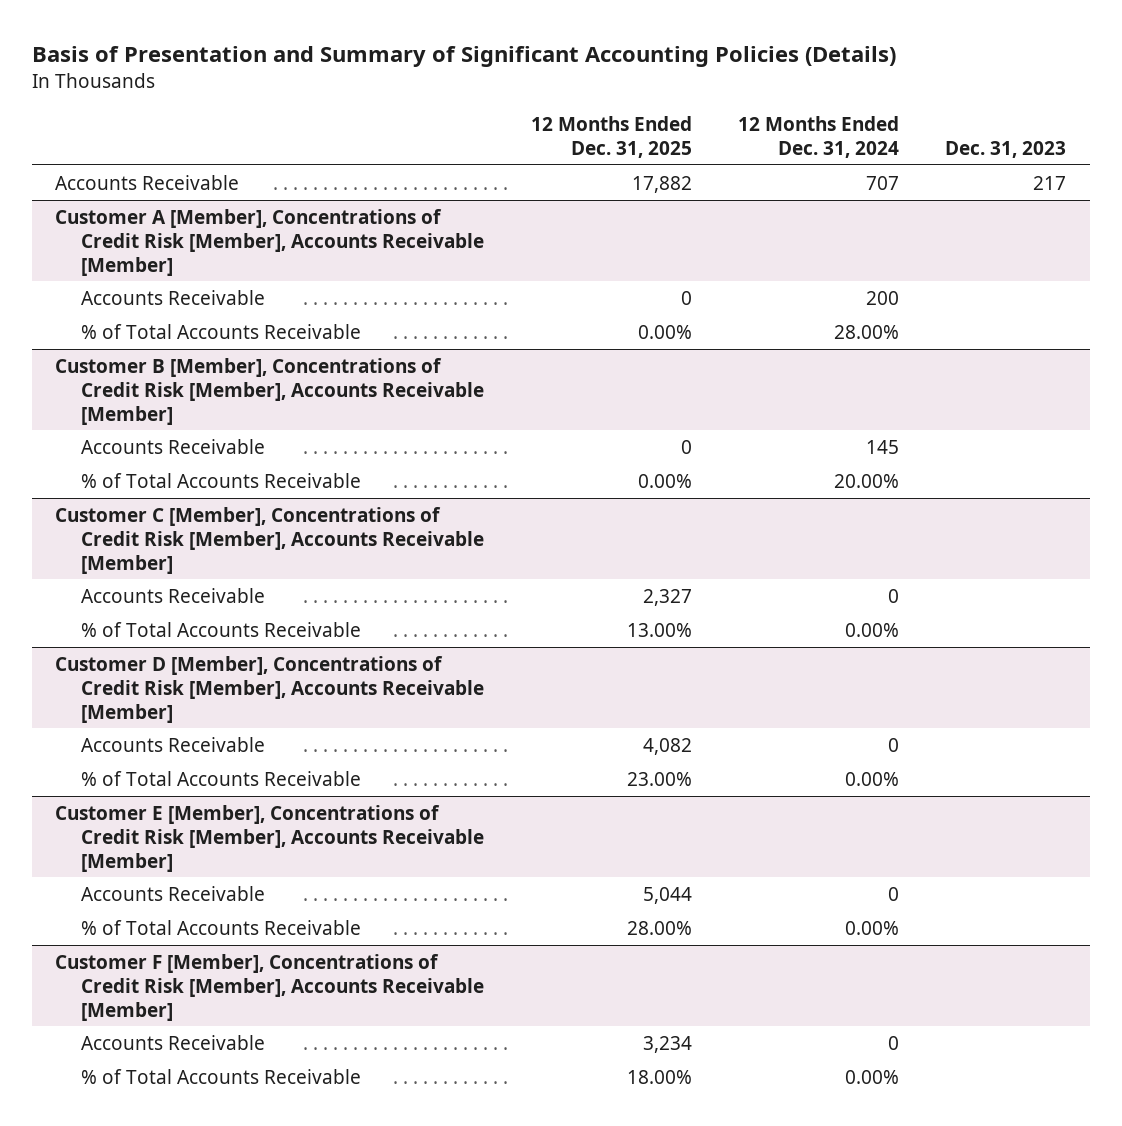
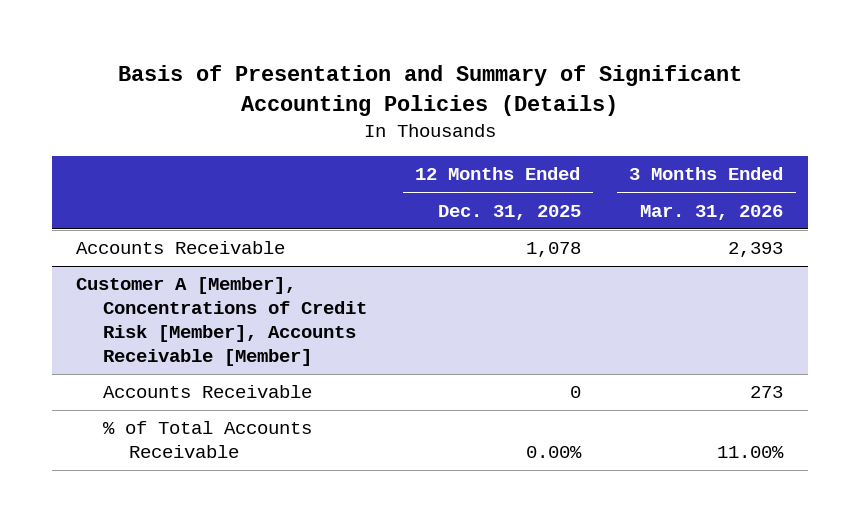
- | 12 Months Ended Dec. 31, 2025 | 12 Months Ended Dec. 31, 2024 | Dec. 31, 2023
+ | 12 Months Ended Dec. 31, 2025 | 3 Months Ended Mar. 31, 2026
- Accounts Receivable | 17,882 | 707 | 217
+ Accounts Receivable | 1,078 | 2,393
- Customer B [Member], Concentrations of Credit Risk [Member], Accounts Receivable [Member]
- Accounts Receivable | 0 | 145 |
- % of Total Accounts Receivable | 0.00% | 20.00% |
- Customer C [Member], Concentrations of Credit Risk [Member], Accounts Receivable [Member]
- Accounts Receivable | 2,327 | 0 |
- % of Total Accounts Receivable | 13.00% | 0.00% |
- Customer D [Member], Concentrations of Credit Risk [Member], Accounts Receivable [Member]
- Accounts Receivable | 4,082 | 0 |
- % of Total Accounts Receivable | 23.00% | 0.00% |
- Customer E [Member], Concentrations of Credit Risk [Member], Accounts Receivable [Member]
- Accounts Receivable | 5,044 | 0 |
- % of Total Accounts Receivable | 28.00% | 0.00% |
- Customer F [Member], Concentrations of Credit Risk [Member], Accounts Receivable [Member]
- Accounts Receivable | 3,234 | 0 |
- % of Total Accounts Receivable | 18.00% | 0.00% |

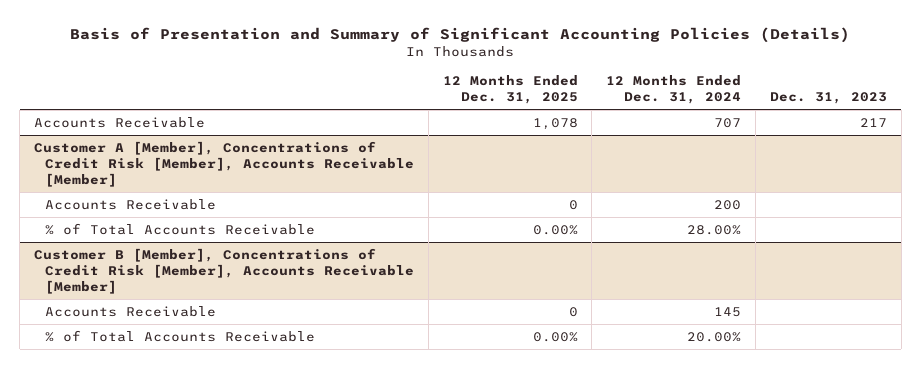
- | 12 Months Ended Dec. 31, 2025 | 3 Months Ended Mar. 31, 2026
+ | 12 Months Ended Dec. 31, 2025 | 12 Months Ended Dec. 31, 2024 | Dec. 31, 2023
+ Customer B [Member], Concentrations of Credit Risk [Member], Accounts Receivable [Member]
+ Accounts Receivable | 0 | 145 |
+ % of Total Accounts Receivable | 0.00% | 20.00% |

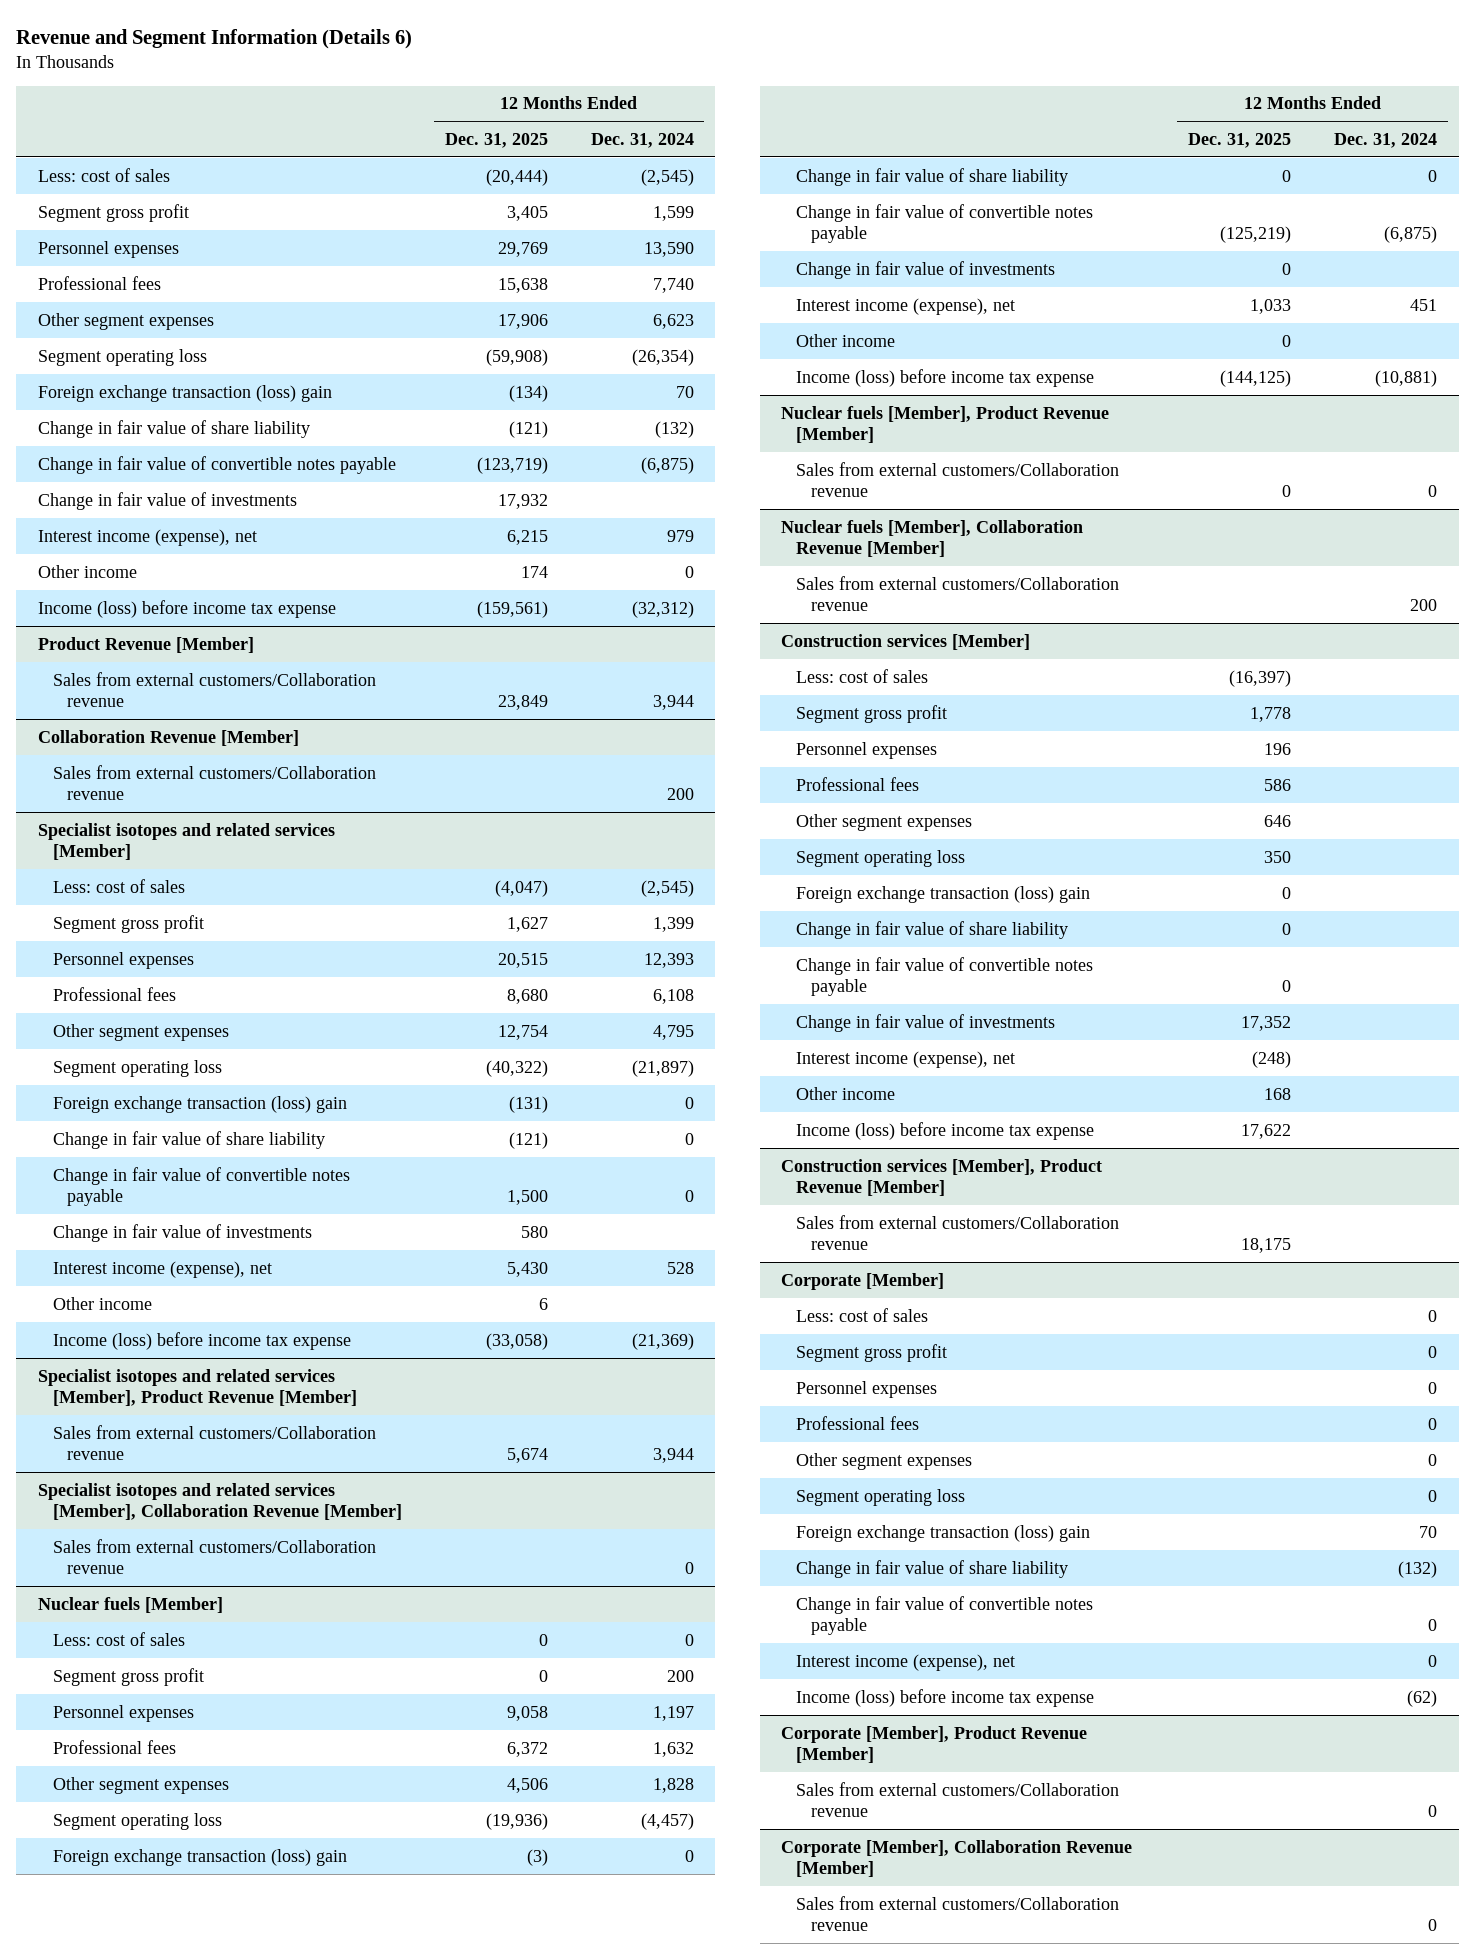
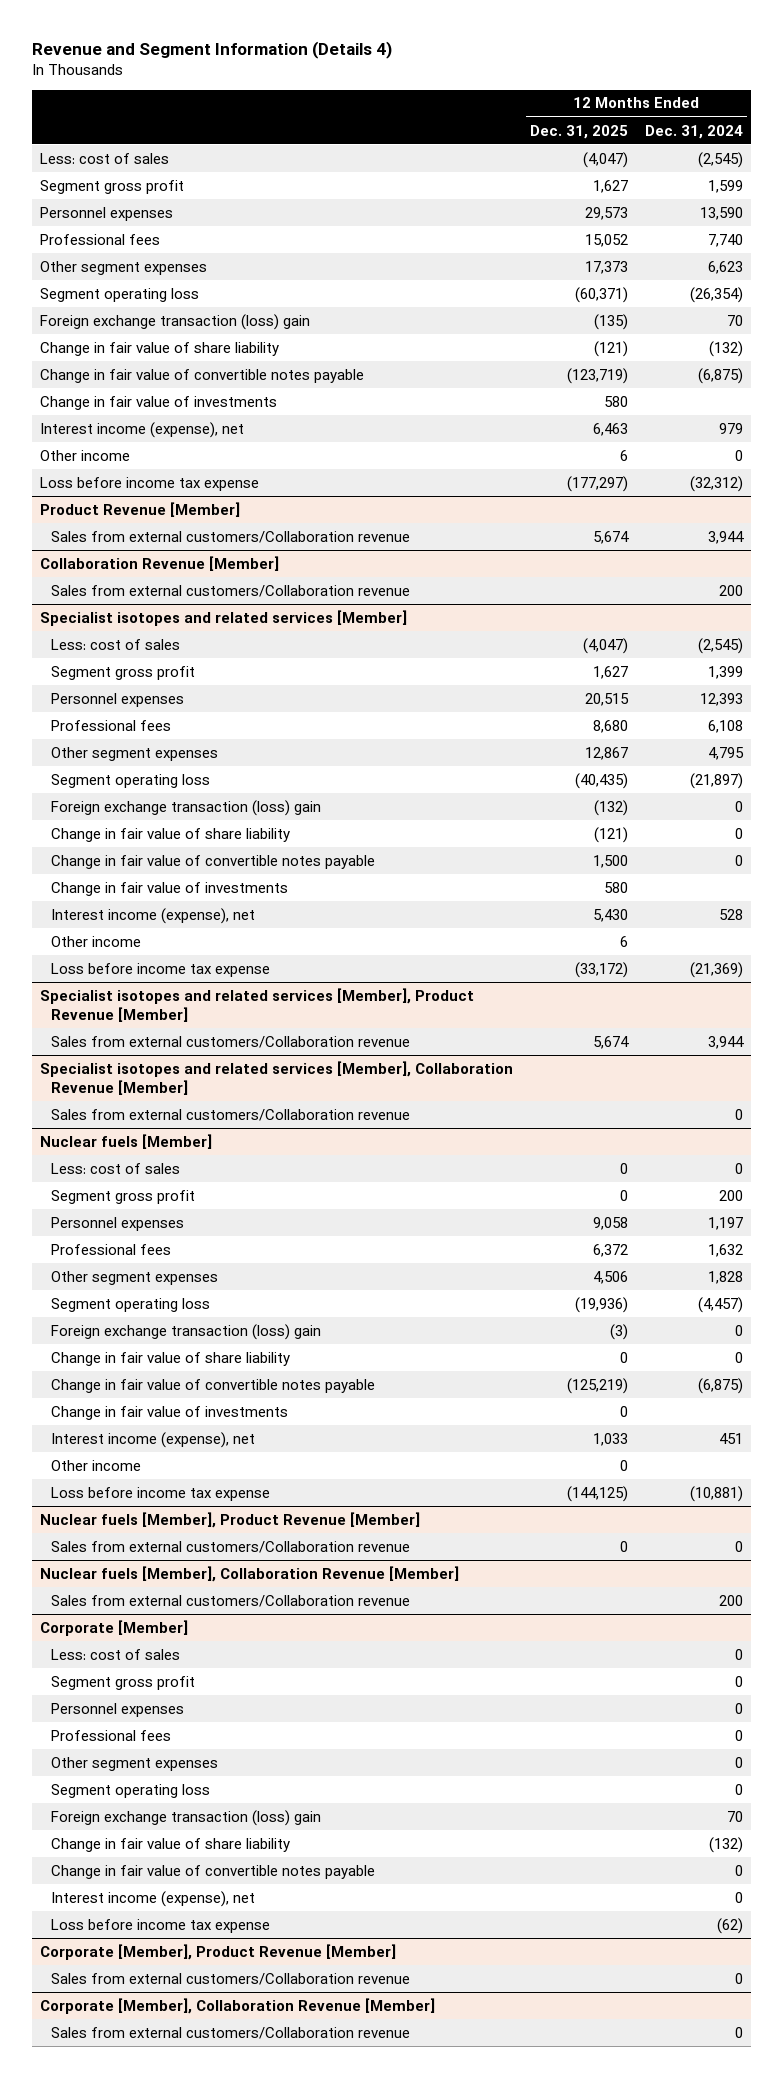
- Revenue and Segment Information (Details 6)
+ Revenue and Segment Information (Details 4)
- Less: cost of sales | (20,444) | (2,545)
- Segment gross profit | 3,405 | 1,599
- Personnel expenses | 29,769 | 13,590
- Professional fees | 15,638 | 7,740
- Other segment expenses | 17,906 | 6,623
- Segment operating loss | (59,908) | (26,354)
- Foreign exchange transaction (loss) gain | (134) | 70
+ Less: cost of sales | (4,047) | (2,545)
+ Segment gross profit | 1,627 | 1,599
+ Personnel expenses | 29,573 | 13,590
+ Professional fees | 15,052 | 7,740
+ Other segment expenses | 17,373 | 6,623
+ Segment operating loss | (60,371) | (26,354)
+ Foreign exchange transaction (loss) gain | (135) | 70
- Change in fair value of investments | 17,932 |
- Interest income (expense), net | 6,215 | 979
- Other income | 174 | 0
- Income (loss) before income tax expense | (159,561) | (32,312)
+ Change in fair value of investments | 580 |
+ Interest income (expense), net | 6,463 | 979
+ Other income | 6 | 0
+ Loss before income tax expense | (177,297) | (32,312)
@ Product Revenue [Member]
- Sales from external customers/Collaboration revenue | 23,849 | 3,944
+ Sales from external customers/Collaboration revenue | 5,674 | 3,944
@ Specialist isotopes and related services [Member]
- Other segment expenses | 12,754 | 4,795
- Segment operating loss | (40,322) | (21,897)
- Foreign exchange transaction (loss) gain | (131) | 0
+ Other segment expenses | 12,867 | 4,795
+ Segment operating loss | (40,435) | (21,897)
+ Foreign exchange transaction (loss) gain | (132) | 0
- Income (loss) before income tax expense | (33,058) | (21,369)
+ Loss before income tax expense | (33,172) | (21,369)
@ Nuclear fuels [Member]
- Income (loss) before income tax expense | (144,125) | (10,881)
+ Loss before income tax expense | (144,125) | (10,881)
- Construction services [Member]
- Less: cost of sales | (16,397) |
- Segment gross profit | 1,778 |
- Personnel expenses | 196 |
- Professional fees | 586 |
- Other segment expenses | 646 |
- Segment operating loss | 350 |
- Foreign exchange transaction (loss) gain | 0 |
- Change in fair value of share liability | 0 |
- Change in fair value of convertible notes payable | 0 |
- Change in fair value of investments | 17,352 |
- Interest income (expense), net | (248) |
- Other income | 168 |
- Income (loss) before income tax expense | 17,622 |
- Construction services [Member], Product Revenue [Member]
- Sales from external customers/Collaboration revenue | 18,175 |
@ Corporate [Member]
- Income (loss) before income tax expense | | (62)
+ Loss before income tax expense | | (62)

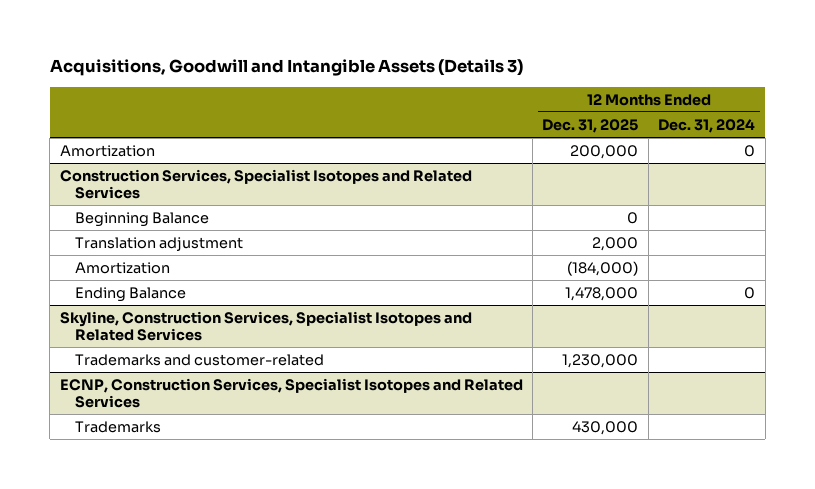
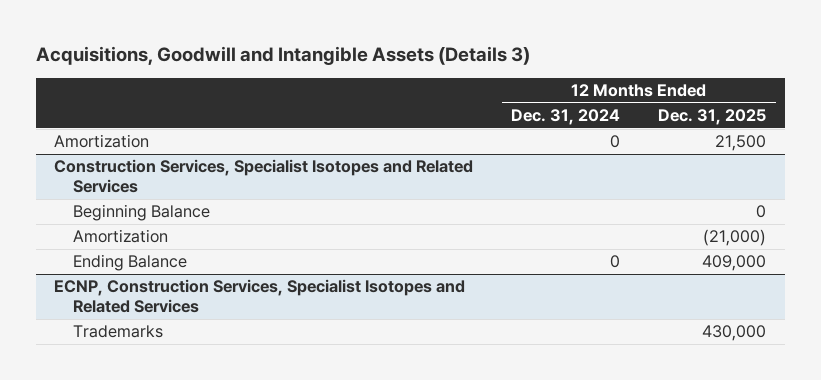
- | 12 Months Ended Dec. 31, 2025 | 12 Months Ended Dec. 31, 2024
+ | 12 Months Ended Dec. 31, 2024 | 12 Months Ended Dec. 31, 2025
- Amortization | 200,000 | 0
+ Amortization | 0 | 21,500
@ Construction Services, Specialist Isotopes and Related Services
- Translation adjustment | 2,000 |
- Amortization | (184,000) |
- Ending Balance | 1,478,000 | 0
- Skyline, Construction Services, Specialist Isotopes and Related Services
- Trademarks and customer-related | 1,230,000 |
@ Construction Services, Specialist Isotopes and Related Services
+ Amortization | | (21,000)
+ Ending Balance | 0 | 409,000

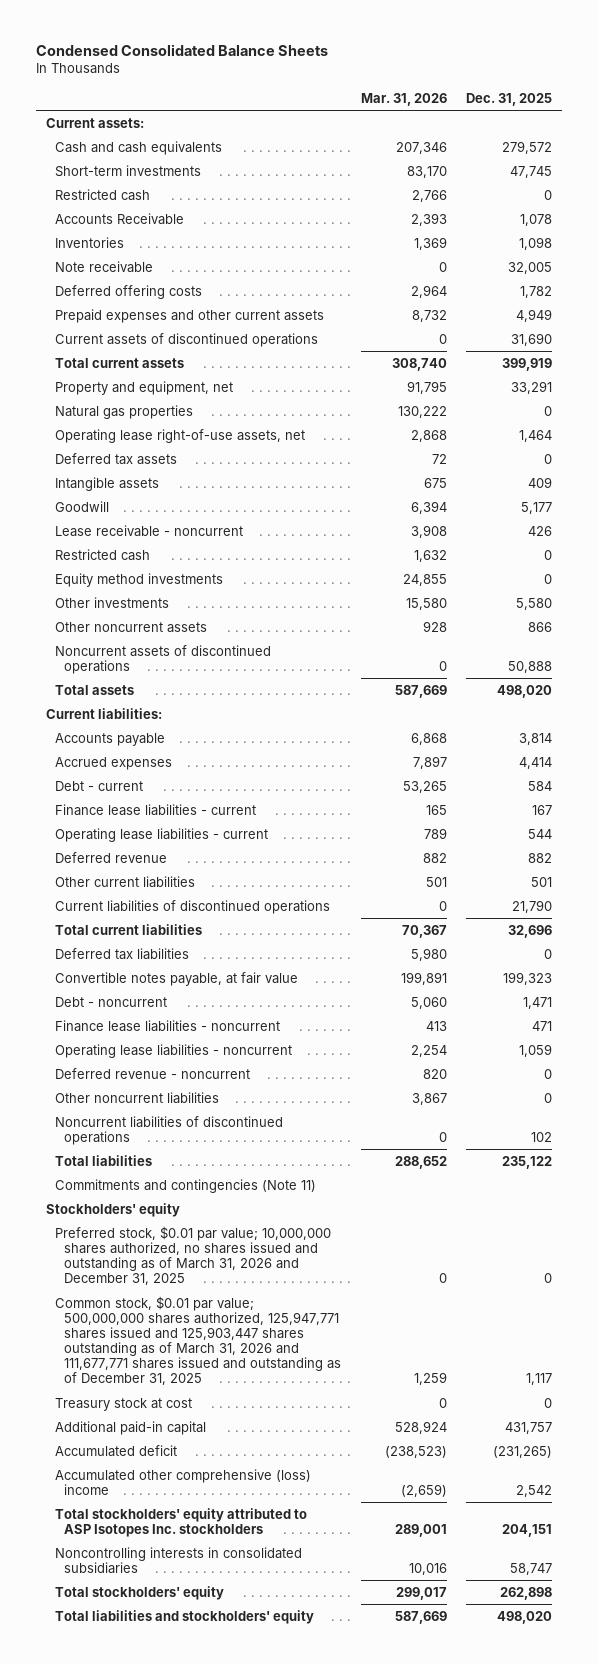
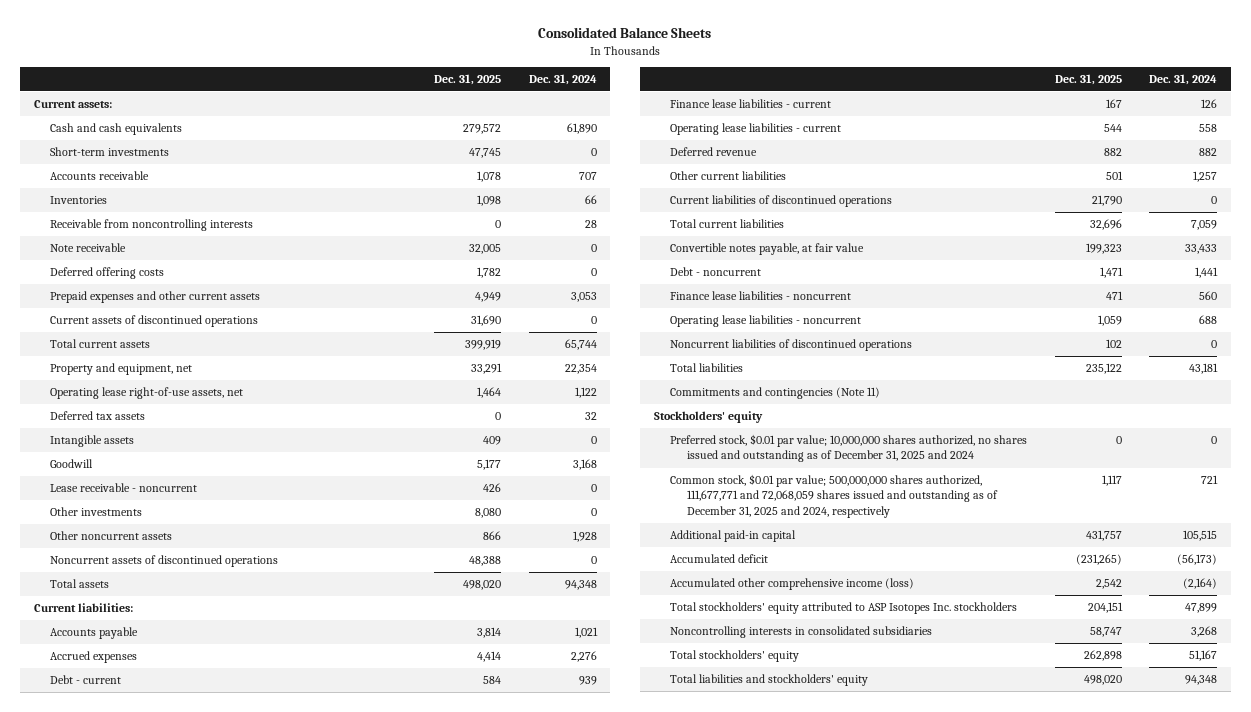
- Condensed Consolidated Balance Sheets
+ Consolidated Balance Sheets
- | Mar. 31, 2026 | Dec. 31, 2025
+ | Dec. 31, 2025 | Dec. 31, 2024
- Restricted cash | 2,766 | 0
- Accounts Receivable | 2,393 | 1,078
+ Accounts receivable | 1,078 | 707
+ Receivable from noncontrolling interests | 0 | 28
- Natural gas properties | 130,222 | 0
- Restricted cash | 1,632 | 0
- Equity method investments | 24,855 | 0
- Other investments | 15,580 | 5,580
+ Other investments | 8,080 | 0
- Noncurrent assets of discontinued operations | 0 | 50,888
+ Noncurrent assets of discontinued operations | 48,388 | 0
- Deferred tax liabilities | 5,980 | 0
- Deferred revenue - noncurrent | 820 | 0
- Other noncurrent liabilities | 3,867 | 0
- Preferred stock, $0.01 par value; 10,000,000 shares authorized, no shares issued and outstanding as of March 31, 2026 and December 31, 2025 | 0 | 0
- Common stock, $0.01 par value; 500,000,000 shares authorized, 125,947,771 shares issued and 125,903,447 shares outstanding as of March 31, 2026 and 111,677,771 shares issued and outstanding as of December 31, 2025 | 1,259 | 1,117
- Treasury stock at cost | 0 | 0
+ Preferred stock, $0.01 par value; 10,000,000 shares authorized, no shares issued and outstanding as of December 31, 2025 and 2024 | 0 | 0
+ Common stock, $0.01 par value; 500,000,000 shares authorized, 111,677,771 and 72,068,059 shares issued and outstanding as of December 31, 2025 and 2024, respectively | 1,117 | 721
- Accumulated other comprehensive (loss) income | (2,659) | 2,542
+ Accumulated other comprehensive income (loss) | 2,542 | (2,164)

